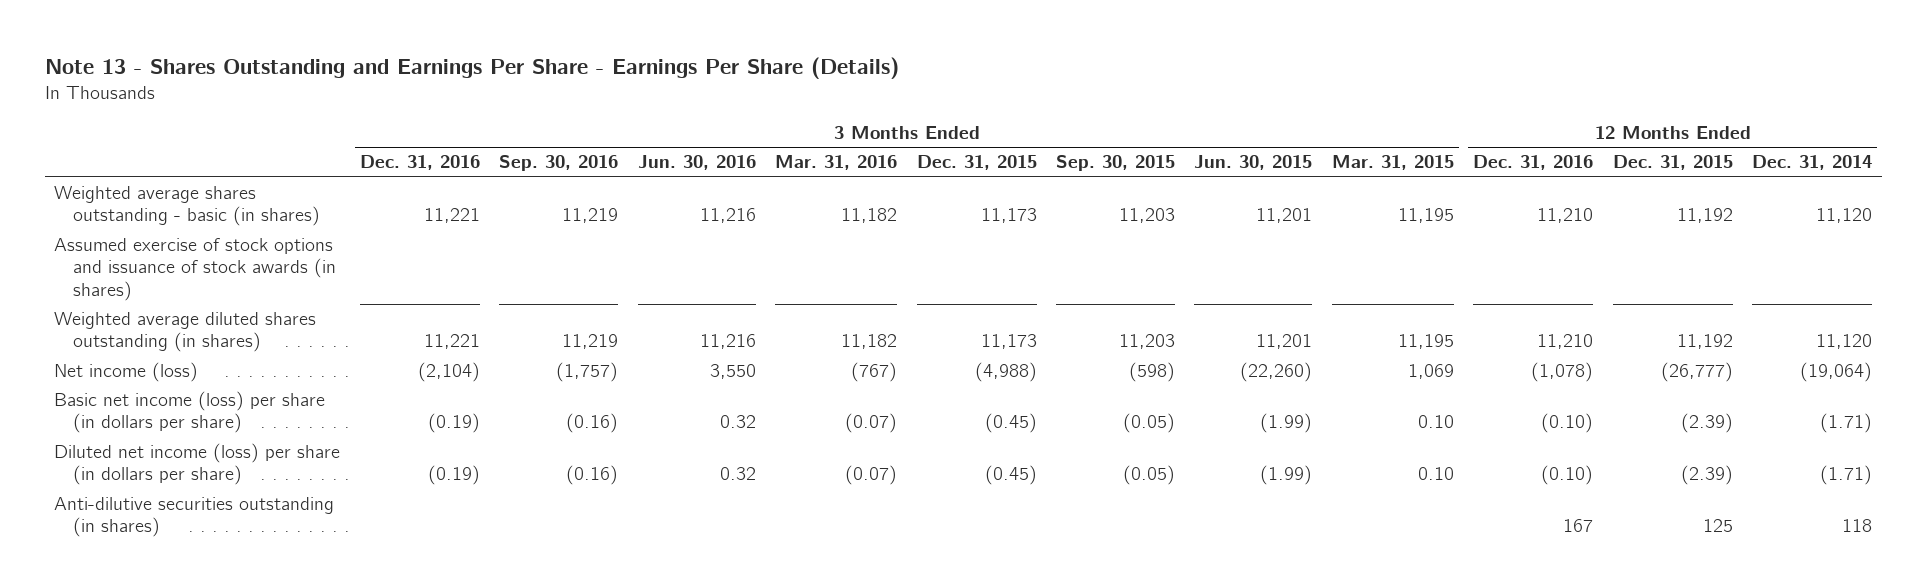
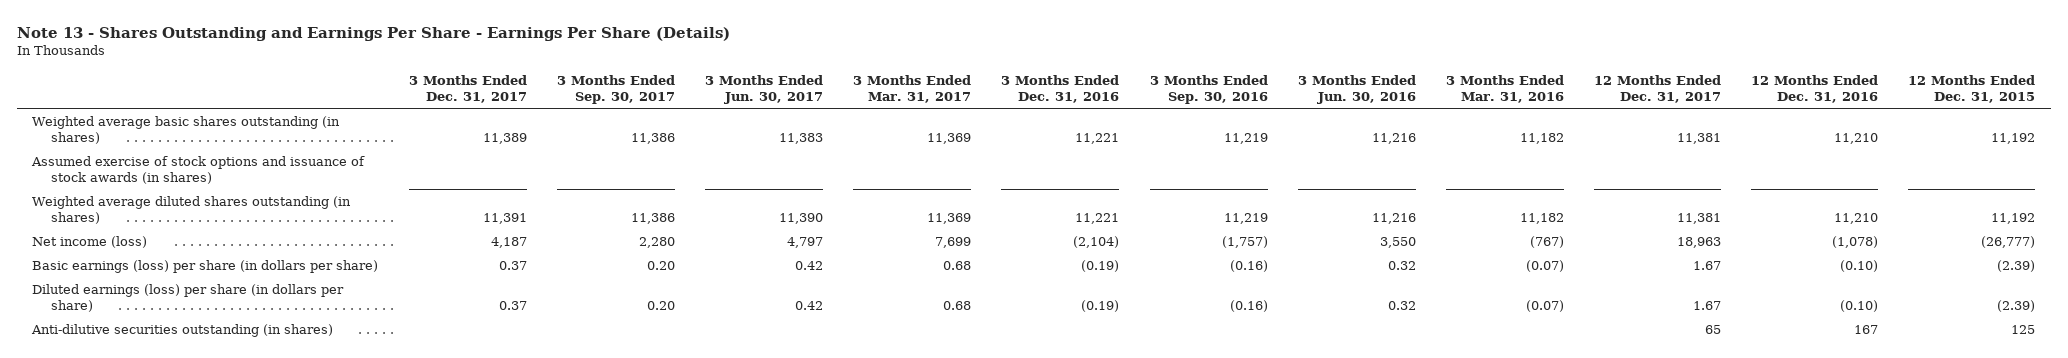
- | 3 Months Ended Dec. 31, 2016 | 3 Months Ended Sep. 30, 2016 | 3 Months Ended Jun. 30, 2016 | 3 Months Ended Mar. 31, 2016 | 3 Months Ended Dec. 31, 2015 | 3 Months Ended Sep. 30, 2015 | 3 Months Ended Jun. 30, 2015 | 3 Months Ended Mar. 31, 2015 | 12 Months Ended Dec. 31, 2016 | 12 Months Ended Dec. 31, 2015 | 12 Months Ended Dec. 31, 2014
+ | 3 Months Ended Dec. 31, 2017 | 3 Months Ended Sep. 30, 2017 | 3 Months Ended Jun. 30, 2017 | 3 Months Ended Mar. 31, 2017 | 3 Months Ended Dec. 31, 2016 | 3 Months Ended Sep. 30, 2016 | 3 Months Ended Jun. 30, 2016 | 3 Months Ended Mar. 31, 2016 | 12 Months Ended Dec. 31, 2017 | 12 Months Ended Dec. 31, 2016 | 12 Months Ended Dec. 31, 2015
- Weighted average shares outstanding - basic (in shares) | 11,221 | 11,219 | 11,216 | 11,182 | 11,173 | 11,203 | 11,201 | 11,195 | 11,210 | 11,192 | 11,120
+ Weighted average basic shares outstanding (in shares) | 11,389 | 11,386 | 11,383 | 11,369 | 11,221 | 11,219 | 11,216 | 11,182 | 11,381 | 11,210 | 11,192
- Basic net income (loss) per share (in dollars per share) | (0.19) | (0.16) | 0.32 | (0.07) | (0.45) | (0.05) | (1.99) | 0.10 | (0.10) | (2.39) | (1.71)
- Diluted net income (loss) per share (in dollars per share) | (0.19) | (0.16) | 0.32 | (0.07) | (0.45) | (0.05) | (1.99) | 0.10 | (0.10) | (2.39) | (1.71)
+ Basic earnings (loss) per share (in dollars per share) | 0.37 | 0.20 | 0.42 | 0.68 | (0.19) | (0.16) | 0.32 | (0.07) | 1.67 | (0.10) | (2.39)
+ Diluted earnings (loss) per share (in dollars per share) | 0.37 | 0.20 | 0.42 | 0.68 | (0.19) | (0.16) | 0.32 | (0.07) | 1.67 | (0.10) | (2.39)

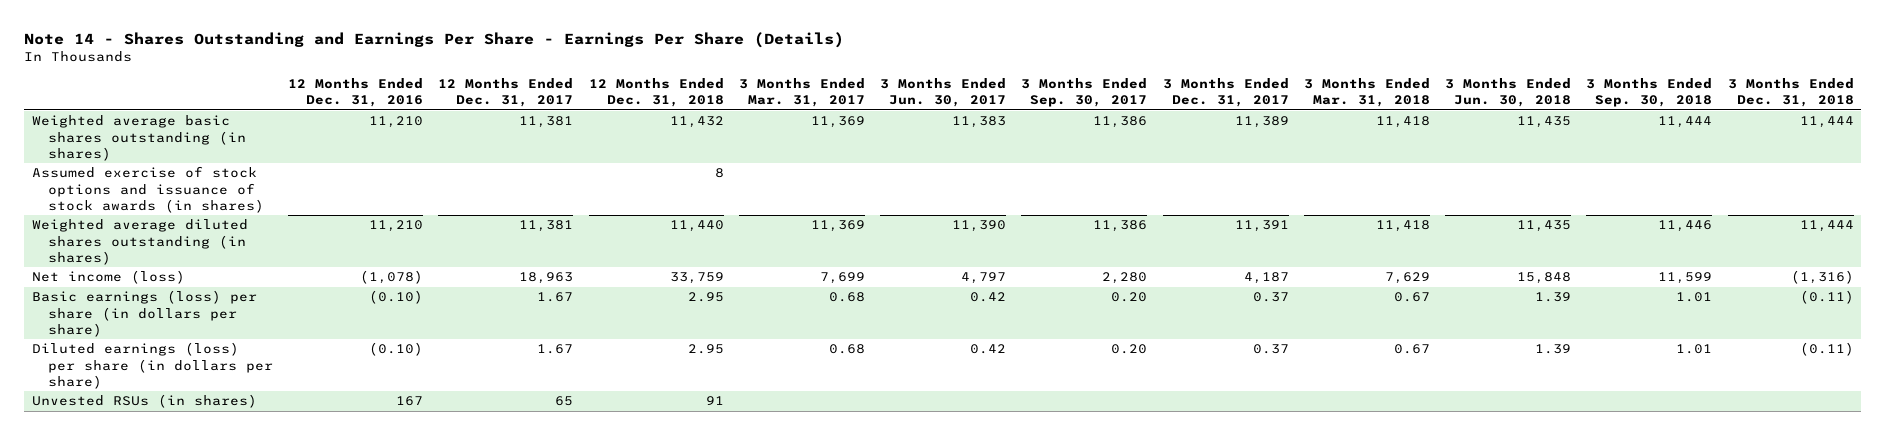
- Note 13 - Shares Outstanding and Earnings Per Share - Earnings Per Share (Details)
+ Note 14 - Shares Outstanding and Earnings Per Share - Earnings Per Share (Details)
- | 3 Months Ended Dec. 31, 2017 | 3 Months Ended Sep. 30, 2017 | 3 Months Ended Jun. 30, 2017 | 3 Months Ended Mar. 31, 2017 | 3 Months Ended Dec. 31, 2016 | 3 Months Ended Sep. 30, 2016 | 3 Months Ended Jun. 30, 2016 | 3 Months Ended Mar. 31, 2016 | 12 Months Ended Dec. 31, 2017 | 12 Months Ended Dec. 31, 2016 | 12 Months Ended Dec. 31, 2015
+ | 12 Months Ended Dec. 31, 2016 | 12 Months Ended Dec. 31, 2017 | 12 Months Ended Dec. 31, 2018 | 3 Months Ended Mar. 31, 2017 | 3 Months Ended Jun. 30, 2017 | 3 Months Ended Sep. 30, 2017 | 3 Months Ended Dec. 31, 2017 | 3 Months Ended Mar. 31, 2018 | 3 Months Ended Jun. 30, 2018 | 3 Months Ended Sep. 30, 2018 | 3 Months Ended Dec. 31, 2018
- Anti-dilutive securities outstanding (in shares) | | | | | | | | | 65 | 167 | 125
+ Unvested RSUs (in shares) | 167 | 65 | 91 | | | | | | | |

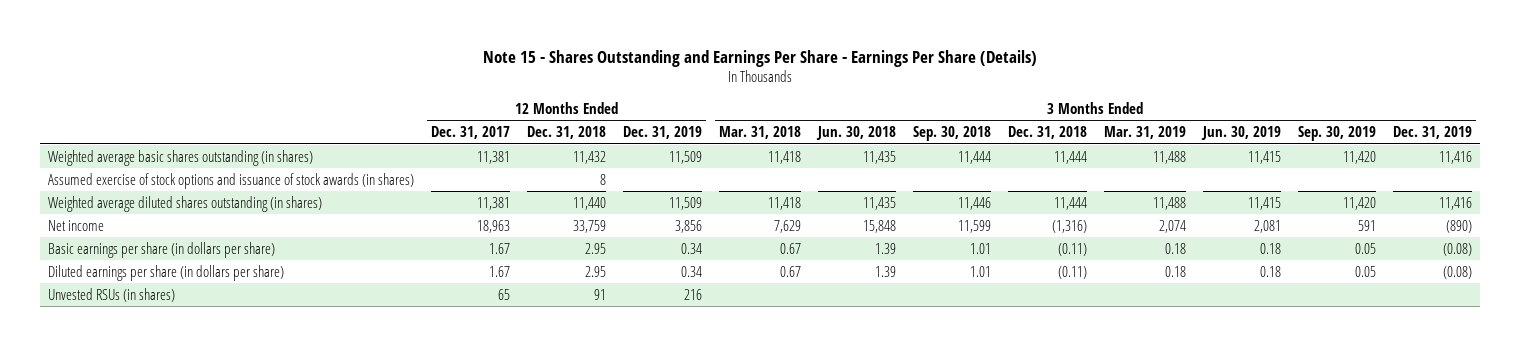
- Note 14 - Shares Outstanding and Earnings Per Share - Earnings Per Share (Details)
+ Note 15 - Shares Outstanding and Earnings Per Share - Earnings Per Share (Details)
- | 12 Months Ended Dec. 31, 2016 | 12 Months Ended Dec. 31, 2017 | 12 Months Ended Dec. 31, 2018 | 3 Months Ended Mar. 31, 2017 | 3 Months Ended Jun. 30, 2017 | 3 Months Ended Sep. 30, 2017 | 3 Months Ended Dec. 31, 2017 | 3 Months Ended Mar. 31, 2018 | 3 Months Ended Jun. 30, 2018 | 3 Months Ended Sep. 30, 2018 | 3 Months Ended Dec. 31, 2018
+ | 12 Months Ended Dec. 31, 2017 | 12 Months Ended Dec. 31, 2018 | 12 Months Ended Dec. 31, 2019 | 3 Months Ended Mar. 31, 2018 | 3 Months Ended Jun. 30, 2018 | 3 Months Ended Sep. 30, 2018 | 3 Months Ended Dec. 31, 2018 | 3 Months Ended Mar. 31, 2019 | 3 Months Ended Jun. 30, 2019 | 3 Months Ended Sep. 30, 2019 | 3 Months Ended Dec. 31, 2019
- Net income (loss) | (1,078) | 18,963 | 33,759 | 7,699 | 4,797 | 2,280 | 4,187 | 7,629 | 15,848 | 11,599 | (1,316)
- Basic earnings (loss) per share (in dollars per share) | (0.10) | 1.67 | 2.95 | 0.68 | 0.42 | 0.20 | 0.37 | 0.67 | 1.39 | 1.01 | (0.11)
- Diluted earnings (loss) per share (in dollars per share) | (0.10) | 1.67 | 2.95 | 0.68 | 0.42 | 0.20 | 0.37 | 0.67 | 1.39 | 1.01 | (0.11)
+ Net income | 18,963 | 33,759 | 3,856 | 7,629 | 15,848 | 11,599 | (1,316) | 2,074 | 2,081 | 591 | (890)
+ Basic earnings per share (in dollars per share) | 1.67 | 2.95 | 0.34 | 0.67 | 1.39 | 1.01 | (0.11) | 0.18 | 0.18 | 0.05 | (0.08)
+ Diluted earnings per share (in dollars per share) | 1.67 | 2.95 | 0.34 | 0.67 | 1.39 | 1.01 | (0.11) | 0.18 | 0.18 | 0.05 | (0.08)

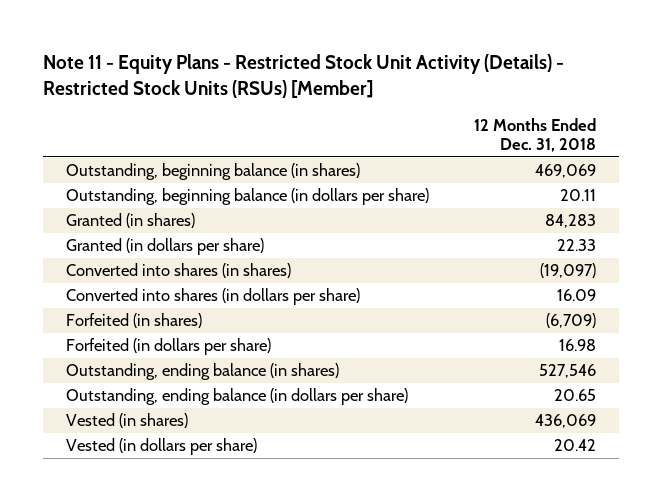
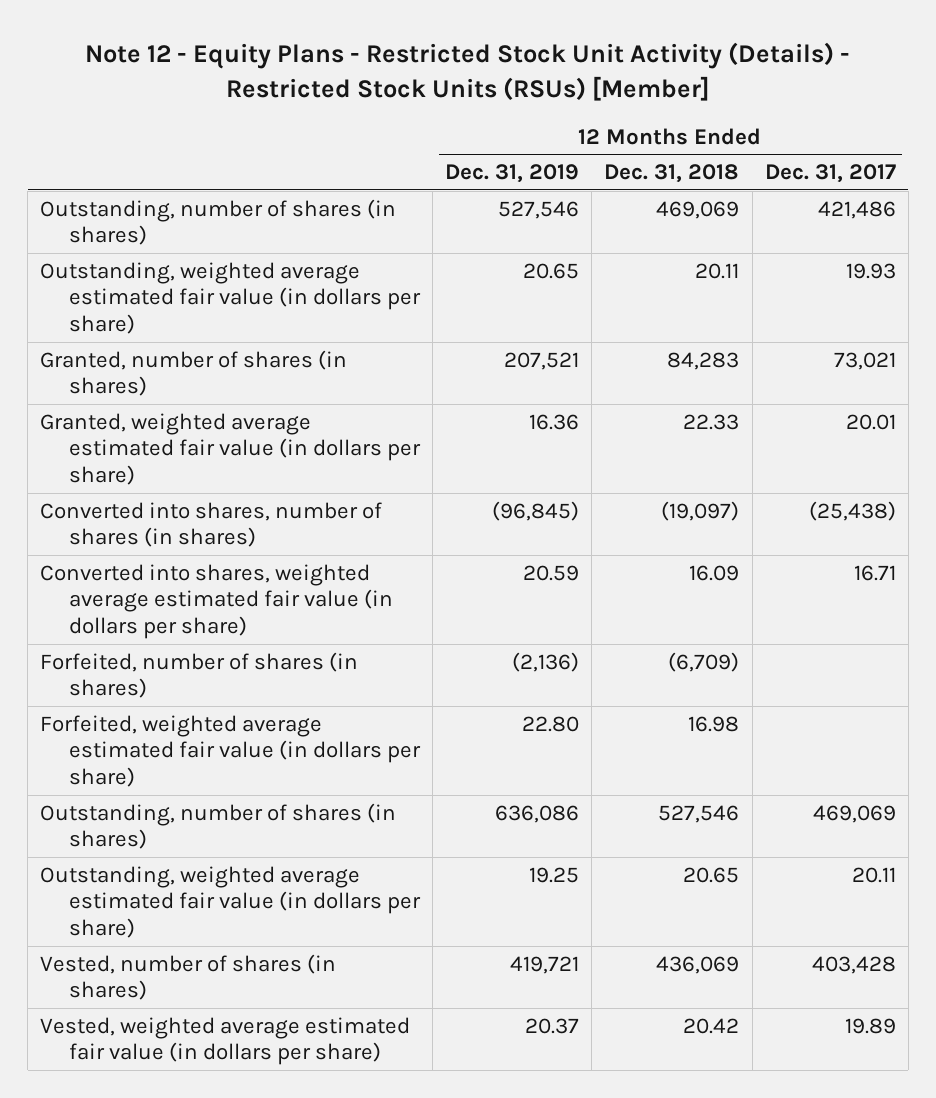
- Note 11 - Equity Plans - Restricted Stock Unit Activity (Details) - Restricted Stock Units (RSUs) [Member]
+ Note 12 - Equity Plans - Restricted Stock Unit Activity (Details) - Restricted Stock Units (RSUs) [Member]
- | 12 Months Ended Dec. 31, 2018
+ | 12 Months Ended Dec. 31, 2019 | 12 Months Ended Dec. 31, 2018 | 12 Months Ended Dec. 31, 2017
- Outstanding, beginning balance (in shares) | 469,069
- Outstanding, beginning balance (in dollars per share) | 20.11
- Granted (in shares) | 84,283
- Granted (in dollars per share) | 22.33
- Converted into shares (in shares) | (19,097)
- Converted into shares (in dollars per share) | 16.09
- Forfeited (in shares) | (6,709)
- Forfeited (in dollars per share) | 16.98
- Outstanding, ending balance (in shares) | 527,546
- Outstanding, ending balance (in dollars per share) | 20.65
- Vested (in shares) | 436,069
- Vested (in dollars per share) | 20.42
+ Outstanding, number of shares (in shares) | 527,546 | 469,069 | 421,486
+ Outstanding, weighted average estimated fair value (in dollars per share) | 20.65 | 20.11 | 19.93
+ Granted, number of shares (in shares) | 207,521 | 84,283 | 73,021
+ Granted, weighted average estimated fair value (in dollars per share) | 16.36 | 22.33 | 20.01
+ Converted into shares, number of shares (in shares) | (96,845) | (19,097) | (25,438)
+ Converted into shares, weighted average estimated fair value (in dollars per share) | 20.59 | 16.09 | 16.71
+ Forfeited, number of shares (in shares) | (2,136) | (6,709) |
+ Forfeited, weighted average estimated fair value (in dollars per share) | 22.80 | 16.98 |
+ Outstanding, number of shares (in shares) | 636,086 | 527,546 | 469,069
+ Outstanding, weighted average estimated fair value (in dollars per share) | 19.25 | 20.65 | 20.11
+ Vested, number of shares (in shares) | 419,721 | 436,069 | 403,428
+ Vested, weighted average estimated fair value (in dollars per share) | 20.37 | 20.42 | 19.89

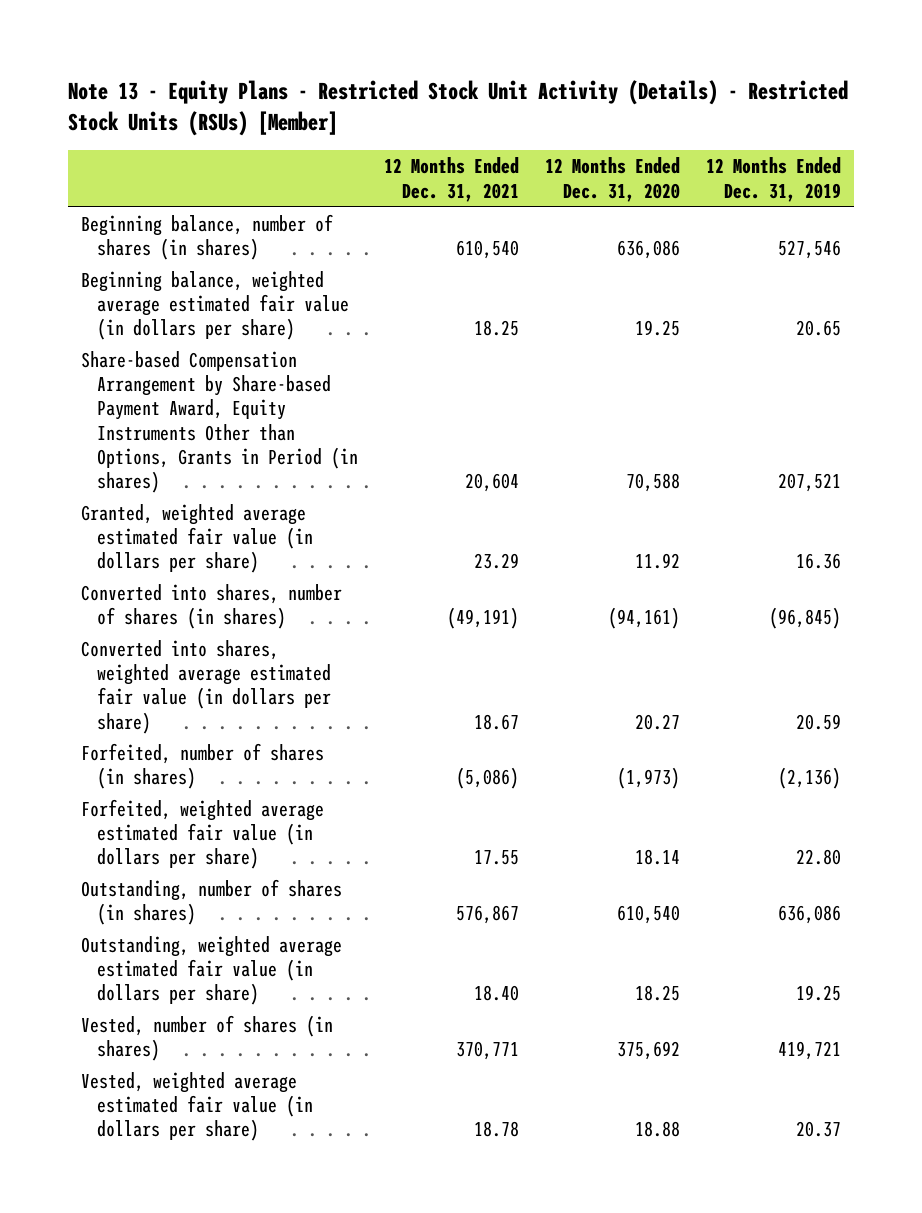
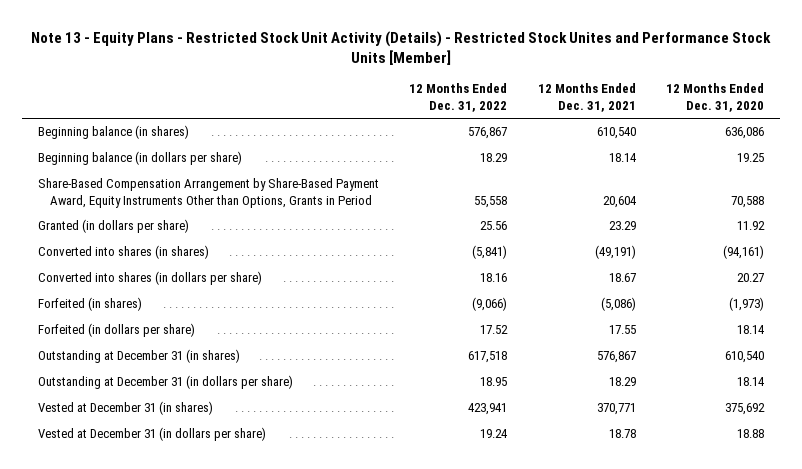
- Note 13 - Equity Plans - Restricted Stock Unit Activity (Details) - Restricted Stock Units (RSUs) [Member]
+ Note 13 - Equity Plans - Restricted Stock Unit Activity (Details) - Restricted Stock Unites and Performance Stock Units [Member]
- | 12 Months Ended Dec. 31, 2021 | 12 Months Ended Dec. 31, 2020 | 12 Months Ended Dec. 31, 2019
+ | 12 Months Ended Dec. 31, 2022 | 12 Months Ended Dec. 31, 2021 | 12 Months Ended Dec. 31, 2020
- Beginning balance, number of shares (in shares) | 610,540 | 636,086 | 527,546
- Beginning balance, weighted average estimated fair value (in dollars per share) | 18.25 | 19.25 | 20.65
- Share-based Compensation Arrangement by Share-based Payment Award, Equity Instruments Other than Options, Grants in Period (in shares) | 20,604 | 70,588 | 207,521
- Granted, weighted average estimated fair value (in dollars per share) | 23.29 | 11.92 | 16.36
- Converted into shares, number of shares (in shares) | (49,191) | (94,161) | (96,845)
- Converted into shares, weighted average estimated fair value (in dollars per share) | 18.67 | 20.27 | 20.59
- Forfeited, number of shares (in shares) | (5,086) | (1,973) | (2,136)
- Forfeited, weighted average estimated fair value (in dollars per share) | 17.55 | 18.14 | 22.80
- Outstanding, number of shares (in shares) | 576,867 | 610,540 | 636,086
- Outstanding, weighted average estimated fair value (in dollars per share) | 18.40 | 18.25 | 19.25
- Vested, number of shares (in shares) | 370,771 | 375,692 | 419,721
- Vested, weighted average estimated fair value (in dollars per share) | 18.78 | 18.88 | 20.37
+ Beginning balance (in shares) | 576,867 | 610,540 | 636,086
+ Beginning balance (in dollars per share) | 18.29 | 18.14 | 19.25
+ Share-Based Compensation Arrangement by Share-Based Payment Award, Equity Instruments Other than Options, Grants in Period | 55,558 | 20,604 | 70,588
+ Granted (in dollars per share) | 25.56 | 23.29 | 11.92
+ Converted into shares (in shares) | (5,841) | (49,191) | (94,161)
+ Converted into shares (in dollars per share) | 18.16 | 18.67 | 20.27
+ Forfeited (in shares) | (9,066) | (5,086) | (1,973)
+ Forfeited (in dollars per share) | 17.52 | 17.55 | 18.14
+ Outstanding at December 31 (in shares) | 617,518 | 576,867 | 610,540
+ Outstanding at December 31 (in dollars per share) | 18.95 | 18.29 | 18.14
+ Vested at December 31 (in shares) | 423,941 | 370,771 | 375,692
+ Vested at December 31 (in dollars per share) | 19.24 | 18.78 | 18.88

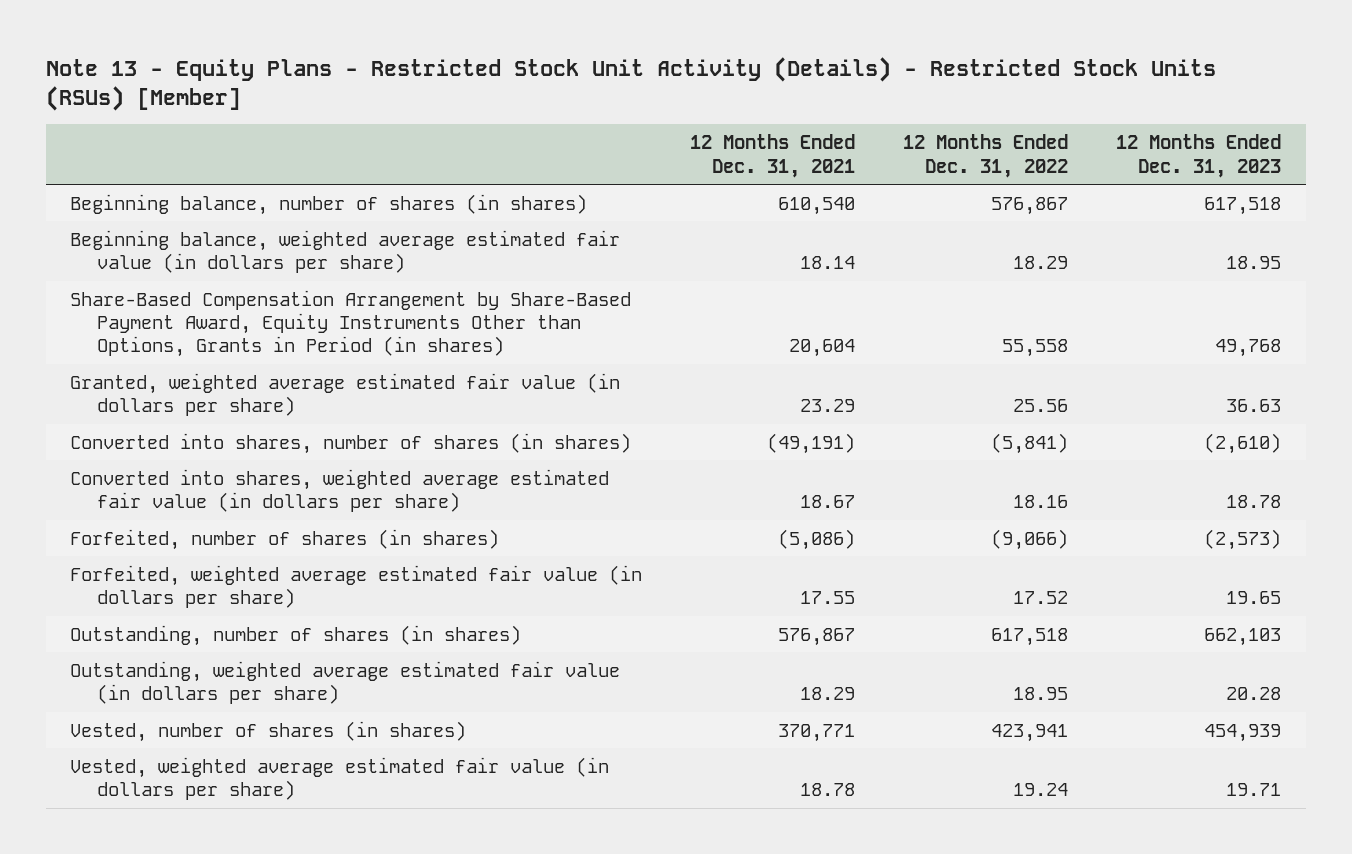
- Note 13 - Equity Plans - Restricted Stock Unit Activity (Details) - Restricted Stock Unites and Performance Stock Units [Member]
+ Note 13 - Equity Plans - Restricted Stock Unit Activity (Details) - Restricted Stock Units (RSUs) [Member]
- | 12 Months Ended Dec. 31, 2022 | 12 Months Ended Dec. 31, 2021 | 12 Months Ended Dec. 31, 2020
+ | 12 Months Ended Dec. 31, 2021 | 12 Months Ended Dec. 31, 2022 | 12 Months Ended Dec. 31, 2023
- Beginning balance (in shares) | 576,867 | 610,540 | 636,086
- Beginning balance (in dollars per share) | 18.29 | 18.14 | 19.25
- Share-Based Compensation Arrangement by Share-Based Payment Award, Equity Instruments Other than Options, Grants in Period | 55,558 | 20,604 | 70,588
- Granted (in dollars per share) | 25.56 | 23.29 | 11.92
- Converted into shares (in shares) | (5,841) | (49,191) | (94,161)
- Converted into shares (in dollars per share) | 18.16 | 18.67 | 20.27
- Forfeited (in shares) | (9,066) | (5,086) | (1,973)
- Forfeited (in dollars per share) | 17.52 | 17.55 | 18.14
- Outstanding at December 31 (in shares) | 617,518 | 576,867 | 610,540
- Outstanding at December 31 (in dollars per share) | 18.95 | 18.29 | 18.14
- Vested at December 31 (in shares) | 423,941 | 370,771 | 375,692
- Vested at December 31 (in dollars per share) | 19.24 | 18.78 | 18.88
+ Beginning balance, number of shares (in shares) | 610,540 | 576,867 | 617,518
+ Beginning balance, weighted average estimated fair value (in dollars per share) | 18.14 | 18.29 | 18.95
+ Share-Based Compensation Arrangement by Share-Based Payment Award, Equity Instruments Other than Options, Grants in Period (in shares) | 20,604 | 55,558 | 49,768
+ Granted, weighted average estimated fair value (in dollars per share) | 23.29 | 25.56 | 36.63
+ Converted into shares, number of shares (in shares) | (49,191) | (5,841) | (2,610)
+ Converted into shares, weighted average estimated fair value (in dollars per share) | 18.67 | 18.16 | 18.78
+ Forfeited, number of shares (in shares) | (5,086) | (9,066) | (2,573)
+ Forfeited, weighted average estimated fair value (in dollars per share) | 17.55 | 17.52 | 19.65
+ Outstanding, number of shares (in shares) | 576,867 | 617,518 | 662,103
+ Outstanding, weighted average estimated fair value (in dollars per share) | 18.29 | 18.95 | 20.28
+ Vested, number of shares (in shares) | 370,771 | 423,941 | 454,939
+ Vested, weighted average estimated fair value (in dollars per share) | 18.78 | 19.24 | 19.71

